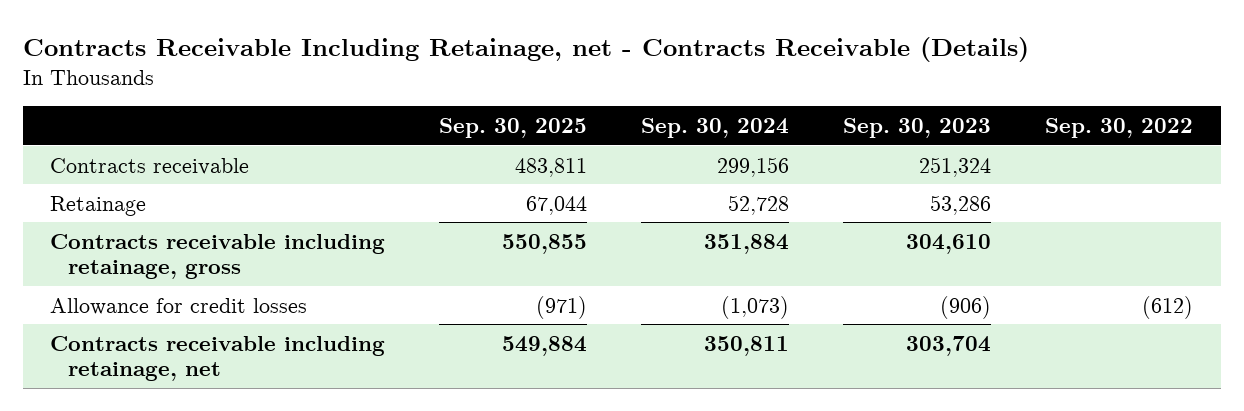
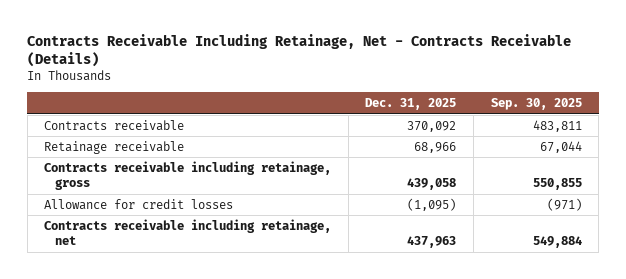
- Contracts Receivable Including Retainage, net - Contracts Receivable (Details)
+ Contracts Receivable Including Retainage, Net - Contracts Receivable (Details)
- | Sep. 30, 2025 | Sep. 30, 2024 | Sep. 30, 2023 | Sep. 30, 2022
+ | Dec. 31, 2025 | Sep. 30, 2025
- Retainage | 67,044 | 52,728 | 53,286 |
+ Retainage receivable | 68,966 | 67,044

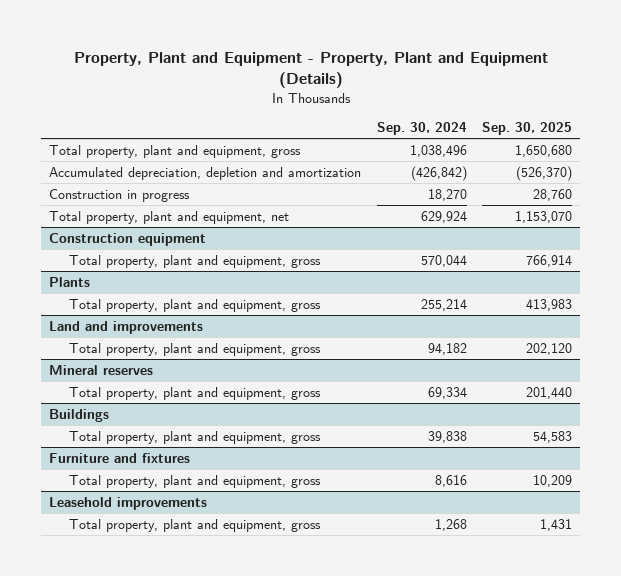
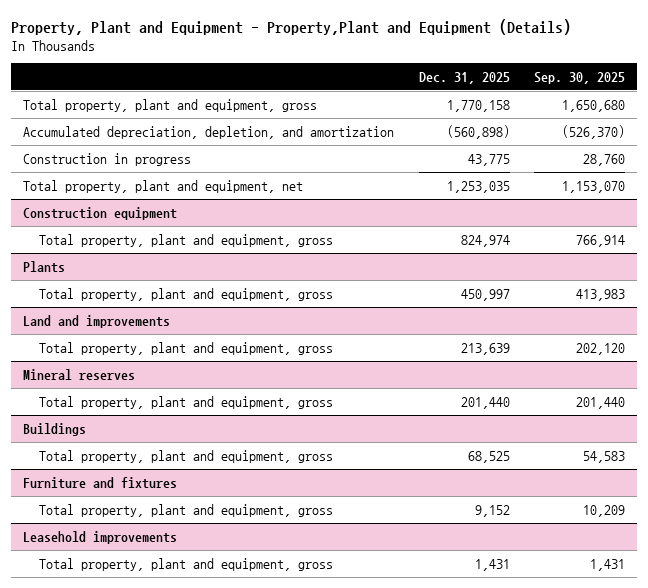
- Property, Plant and Equipment - Property, Plant and Equipment (Details)
+ Property, Plant and Equipment - Property,Plant and Equipment (Details)
- | Sep. 30, 2024 | Sep. 30, 2025
+ | Dec. 31, 2025 | Sep. 30, 2025
- Accumulated depreciation, depletion and amortization | (426,842) | (526,370)
+ Accumulated depreciation, depletion, and amortization | (560,898) | (526,370)

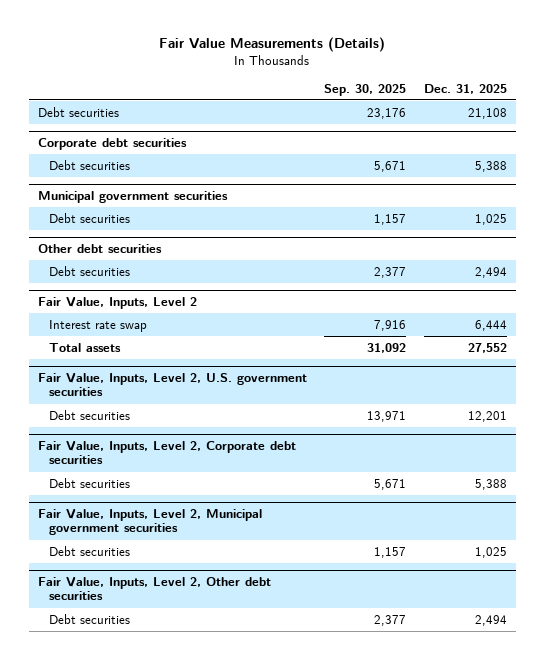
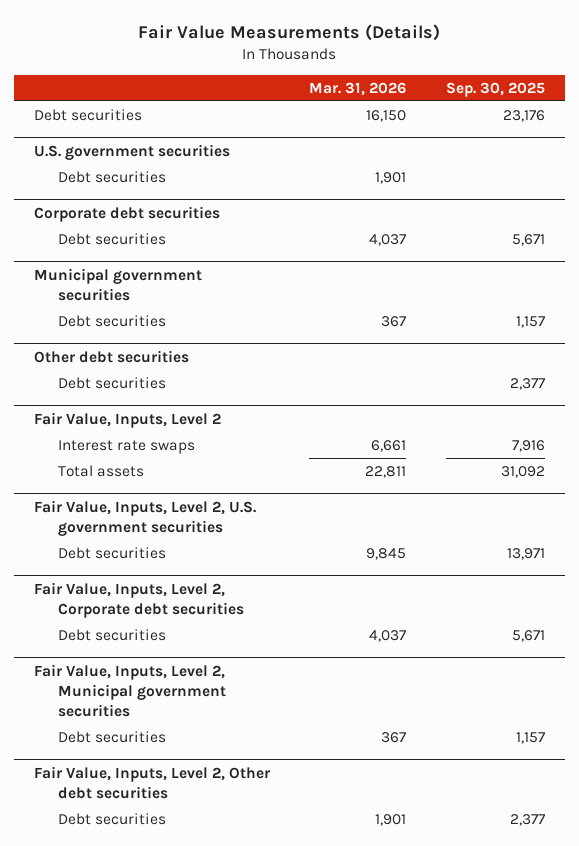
- | Sep. 30, 2025 | Dec. 31, 2025
+ | Mar. 31, 2026 | Sep. 30, 2025
+ U.S. government securities
+ Debt securities | 1,901 |
@ Fair Value, Inputs, Level 2
- Interest rate swap | 7,916 | 6,444
+ Interest rate swaps | 6,661 | 7,916

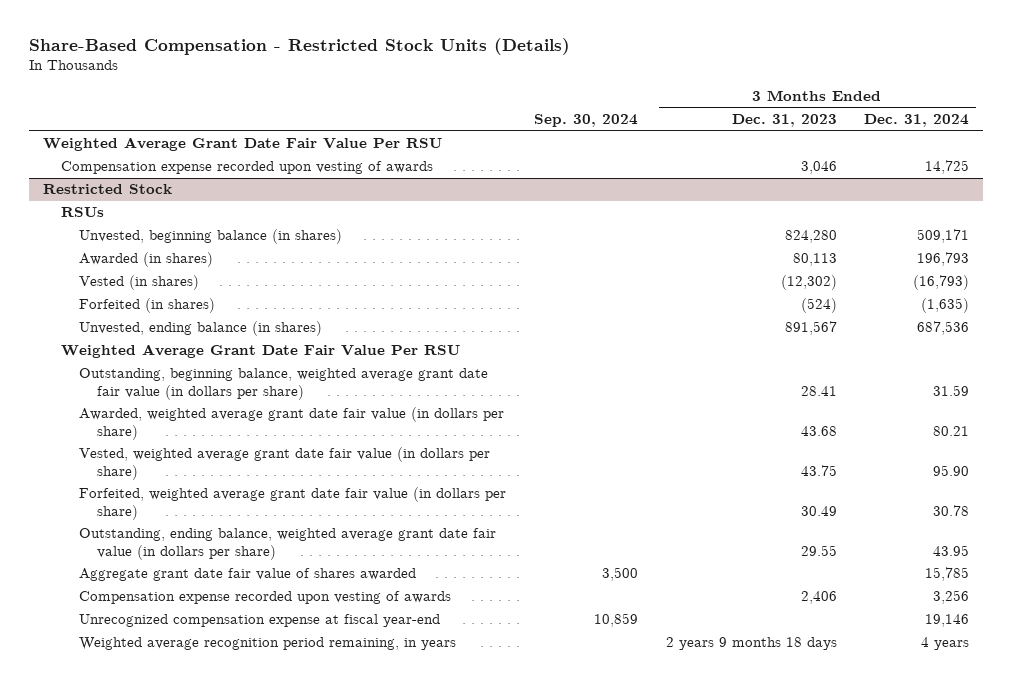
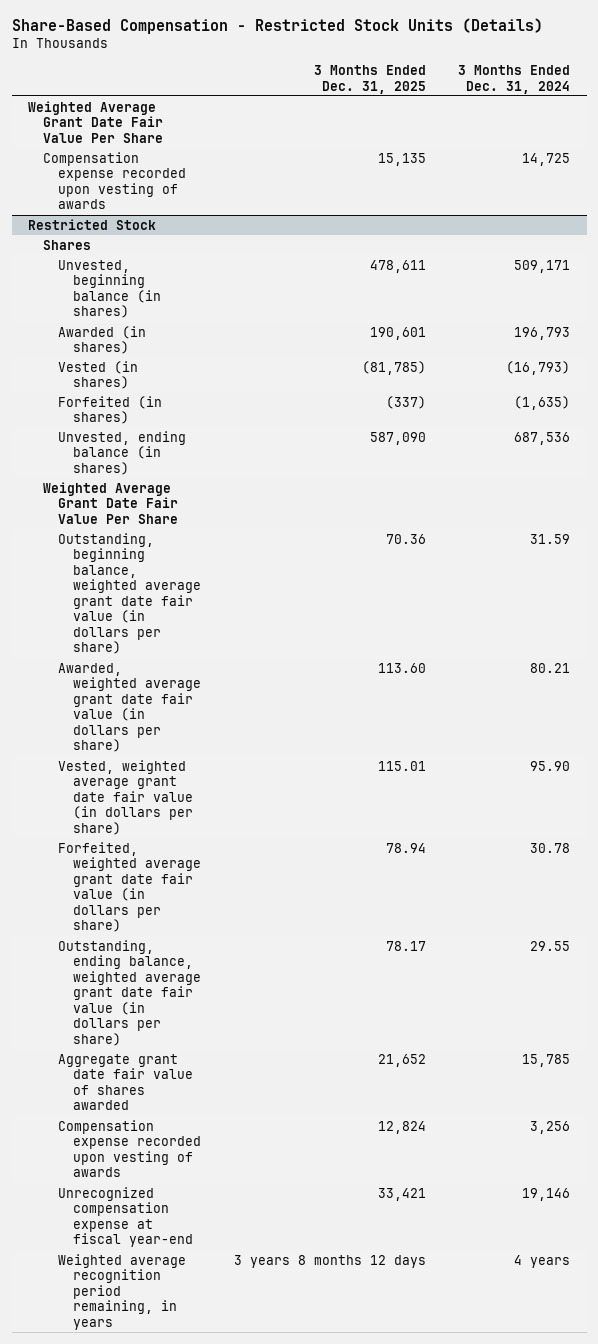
- | Sep. 30, 2024 | 3 Months Ended Dec. 31, 2023 | 3 Months Ended Dec. 31, 2024
+ | 3 Months Ended Dec. 31, 2025 | 3 Months Ended Dec. 31, 2024
- Weighted Average Grant Date Fair Value Per RSU
+ Weighted Average Grant Date Fair Value Per Share
@ Restricted Stock
- RSUs
+ Shares
- Weighted Average Grant Date Fair Value Per RSU
+ Weighted Average Grant Date Fair Value Per Share
- Outstanding, ending balance, weighted average grant date fair value (in dollars per share) | | 29.55 | 43.95
+ Outstanding, ending balance, weighted average grant date fair value (in dollars per share) | 78.17 | 29.55

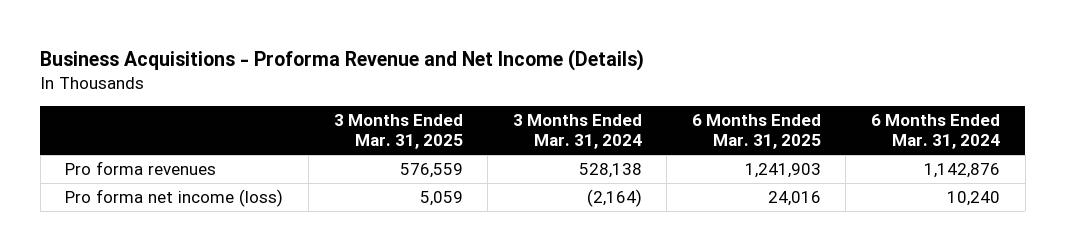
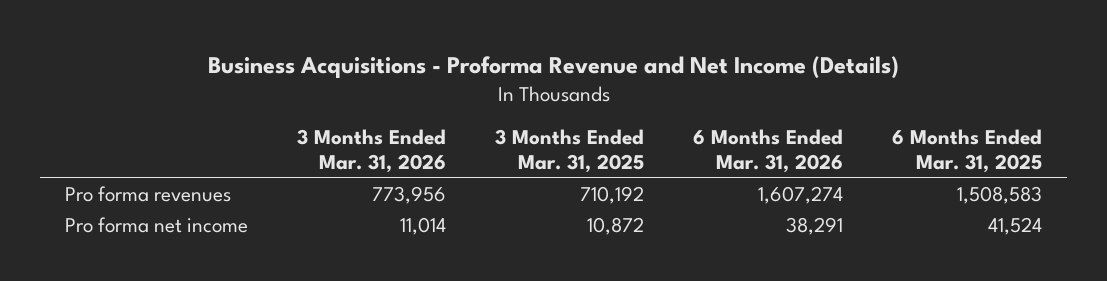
- | 3 Months Ended Mar. 31, 2025 | 3 Months Ended Mar. 31, 2024 | 6 Months Ended Mar. 31, 2025 | 6 Months Ended Mar. 31, 2024
+ | 3 Months Ended Mar. 31, 2026 | 3 Months Ended Mar. 31, 2025 | 6 Months Ended Mar. 31, 2026 | 6 Months Ended Mar. 31, 2025
- Pro forma revenues | 576,559 | 528,138 | 1,241,903 | 1,142,876
- Pro forma net income (loss) | 5,059 | (2,164) | 24,016 | 10,240
+ Pro forma revenues | 773,956 | 710,192 | 1,607,274 | 1,508,583
+ Pro forma net income | 11,014 | 10,872 | 38,291 | 41,524

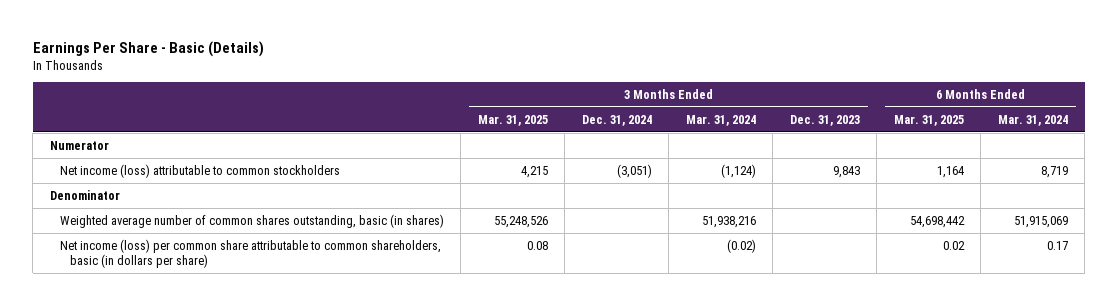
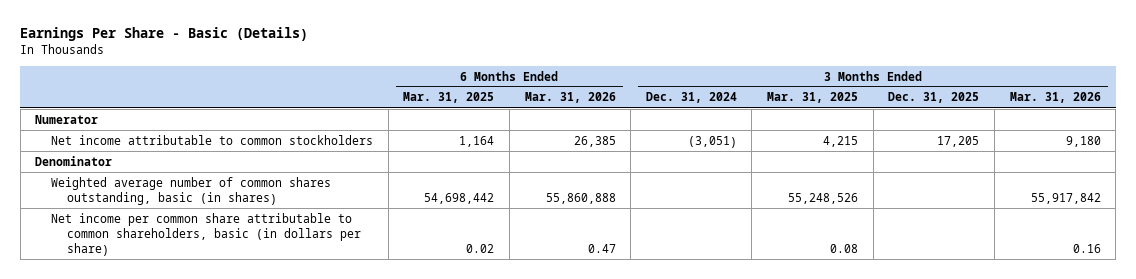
- | 3 Months Ended Mar. 31, 2025 | 3 Months Ended Dec. 31, 2024 | 3 Months Ended Mar. 31, 2024 | 3 Months Ended Dec. 31, 2023 | 6 Months Ended Mar. 31, 2025 | 6 Months Ended Mar. 31, 2024
+ | 6 Months Ended Mar. 31, 2025 | 6 Months Ended Mar. 31, 2026 | 3 Months Ended Dec. 31, 2024 | 3 Months Ended Mar. 31, 2025 | 3 Months Ended Dec. 31, 2025 | 3 Months Ended Mar. 31, 2026
- Net income (loss) attributable to common stockholders | 4,215 | (3,051) | (1,124) | 9,843 | 1,164 | 8,719
+ Net income attributable to common stockholders | 1,164 | 26,385 | (3,051) | 4,215 | 17,205 | 9,180
- Net income (loss) per common share attributable to common shareholders, basic (in dollars per share) | 0.08 | | (0.02) | | 0.02 | 0.17
+ Net income per common share attributable to common shareholders, basic (in dollars per share) | 0.02 | 0.47 | | 0.08 | | 0.16

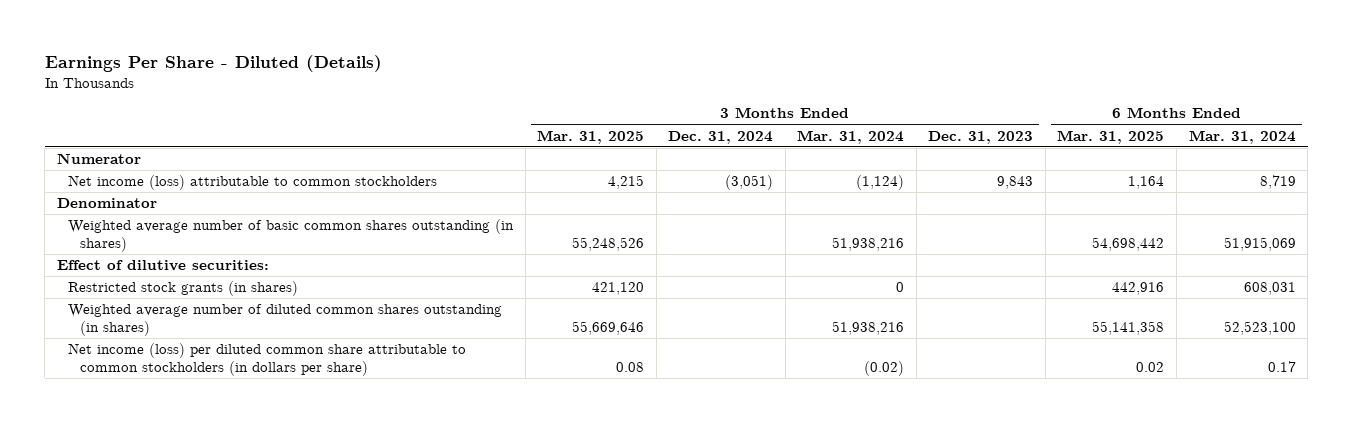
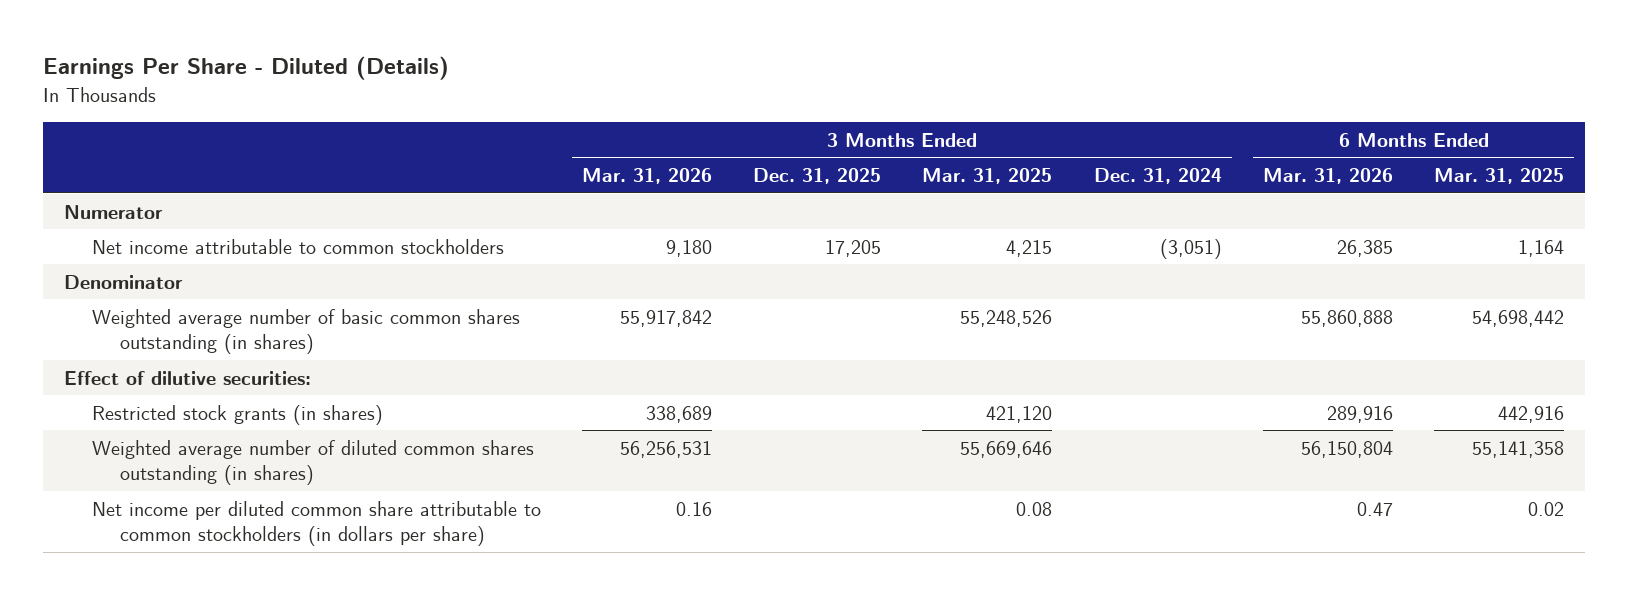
- | 3 Months Ended Mar. 31, 2025 | 3 Months Ended Dec. 31, 2024 | 3 Months Ended Mar. 31, 2024 | 3 Months Ended Dec. 31, 2023 | 6 Months Ended Mar. 31, 2025 | 6 Months Ended Mar. 31, 2024
+ | 3 Months Ended Mar. 31, 2026 | 3 Months Ended Dec. 31, 2025 | 3 Months Ended Mar. 31, 2025 | 3 Months Ended Dec. 31, 2024 | 6 Months Ended Mar. 31, 2026 | 6 Months Ended Mar. 31, 2025
- Net income (loss) attributable to common stockholders | 4,215 | (3,051) | (1,124) | 9,843 | 1,164 | 8,719
+ Net income attributable to common stockholders | 9,180 | 17,205 | 4,215 | (3,051) | 26,385 | 1,164
- Net income (loss) per diluted common share attributable to common stockholders (in dollars per share) | 0.08 | | (0.02) | | 0.02 | 0.17
+ Net income per diluted common share attributable to common stockholders (in dollars per share) | 0.16 | | 0.08 | | 0.47 | 0.02

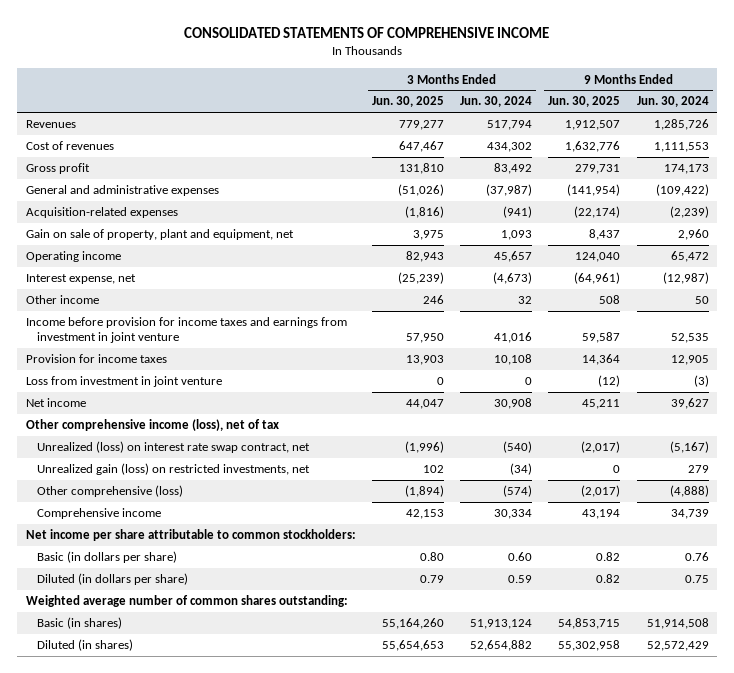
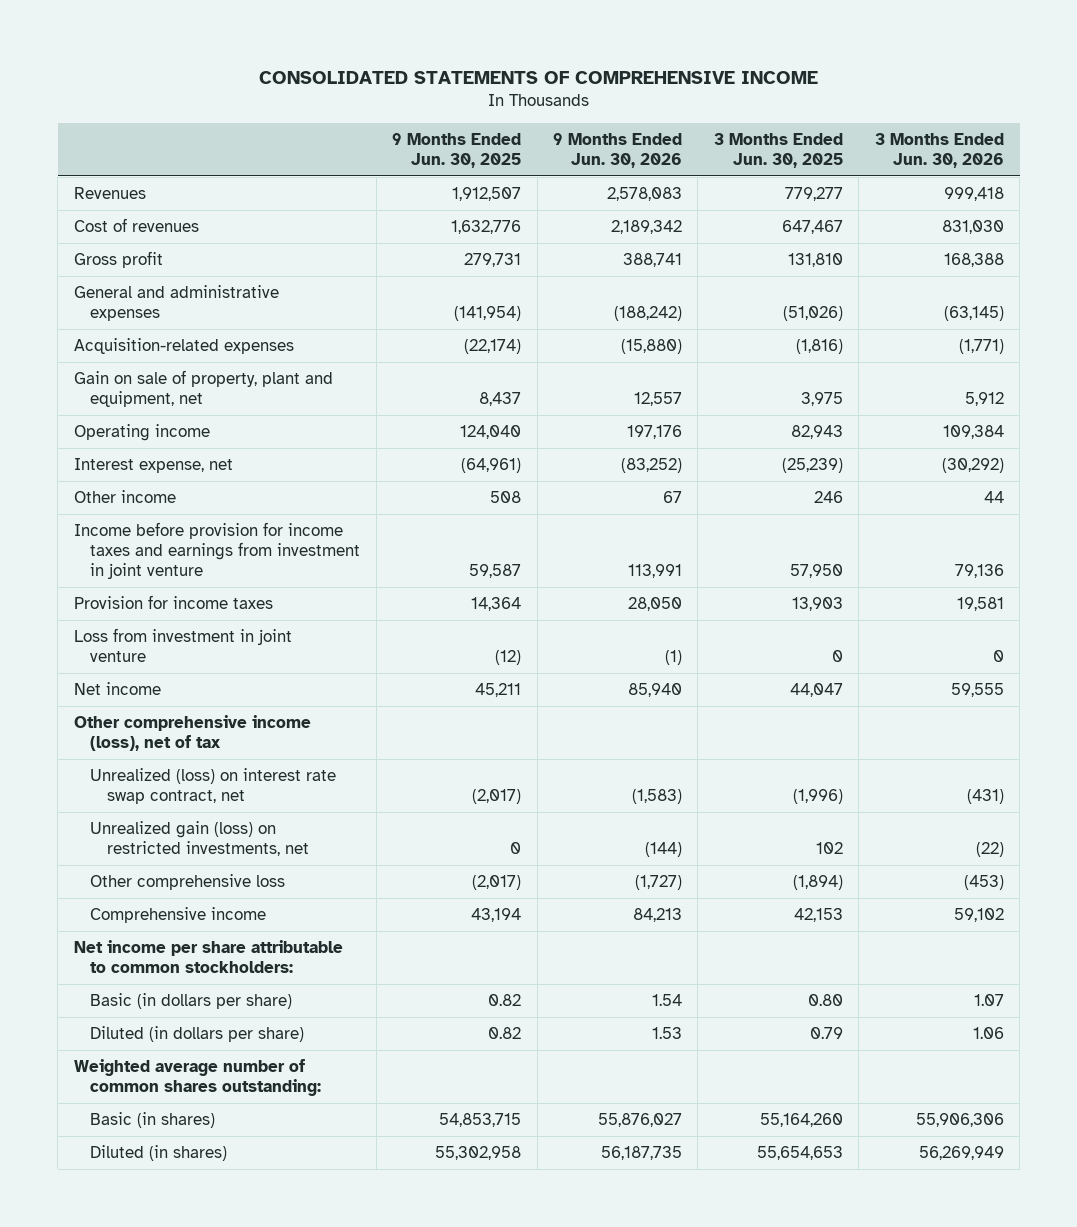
- | 3 Months Ended Jun. 30, 2025 | 3 Months Ended Jun. 30, 2024 | 9 Months Ended Jun. 30, 2025 | 9 Months Ended Jun. 30, 2024
+ | 9 Months Ended Jun. 30, 2025 | 9 Months Ended Jun. 30, 2026 | 3 Months Ended Jun. 30, 2025 | 3 Months Ended Jun. 30, 2026
- Other comprehensive (loss) | (1,894) | (574) | (2,017) | (4,888)
+ Other comprehensive loss | (2,017) | (1,727) | (1,894) | (453)

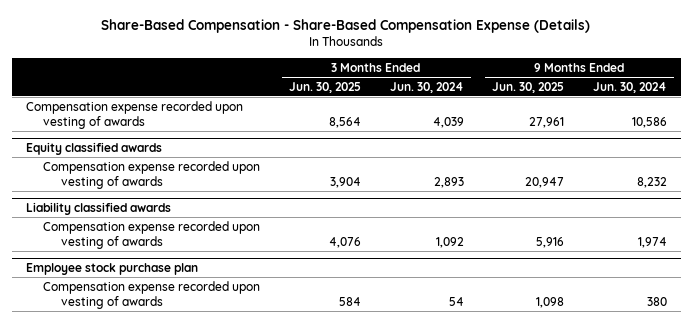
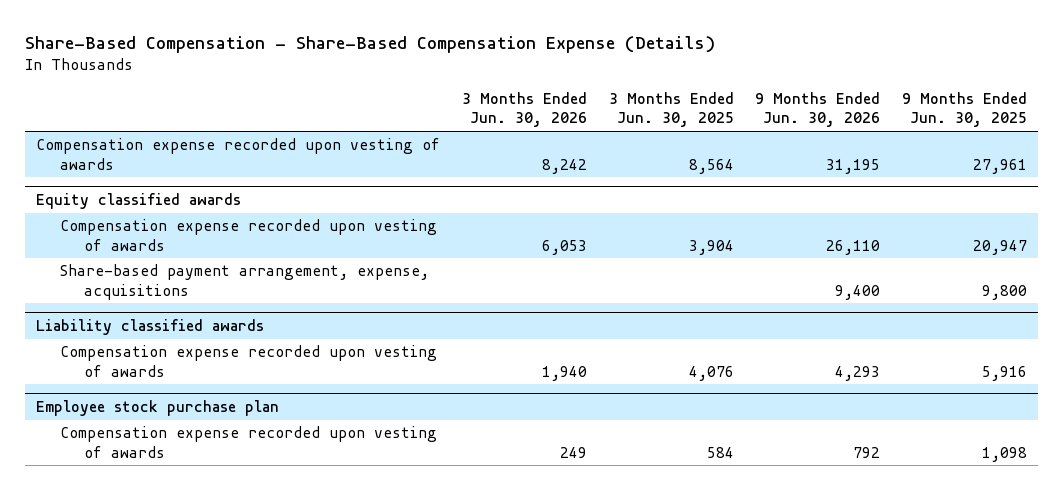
- | 3 Months Ended Jun. 30, 2025 | 3 Months Ended Jun. 30, 2024 | 9 Months Ended Jun. 30, 2025 | 9 Months Ended Jun. 30, 2024
+ | 3 Months Ended Jun. 30, 2026 | 3 Months Ended Jun. 30, 2025 | 9 Months Ended Jun. 30, 2026 | 9 Months Ended Jun. 30, 2025
@ Equity classified awards
+ Share-based payment arrangement, expense, acquisitions | | | 9,400 | 9,800

